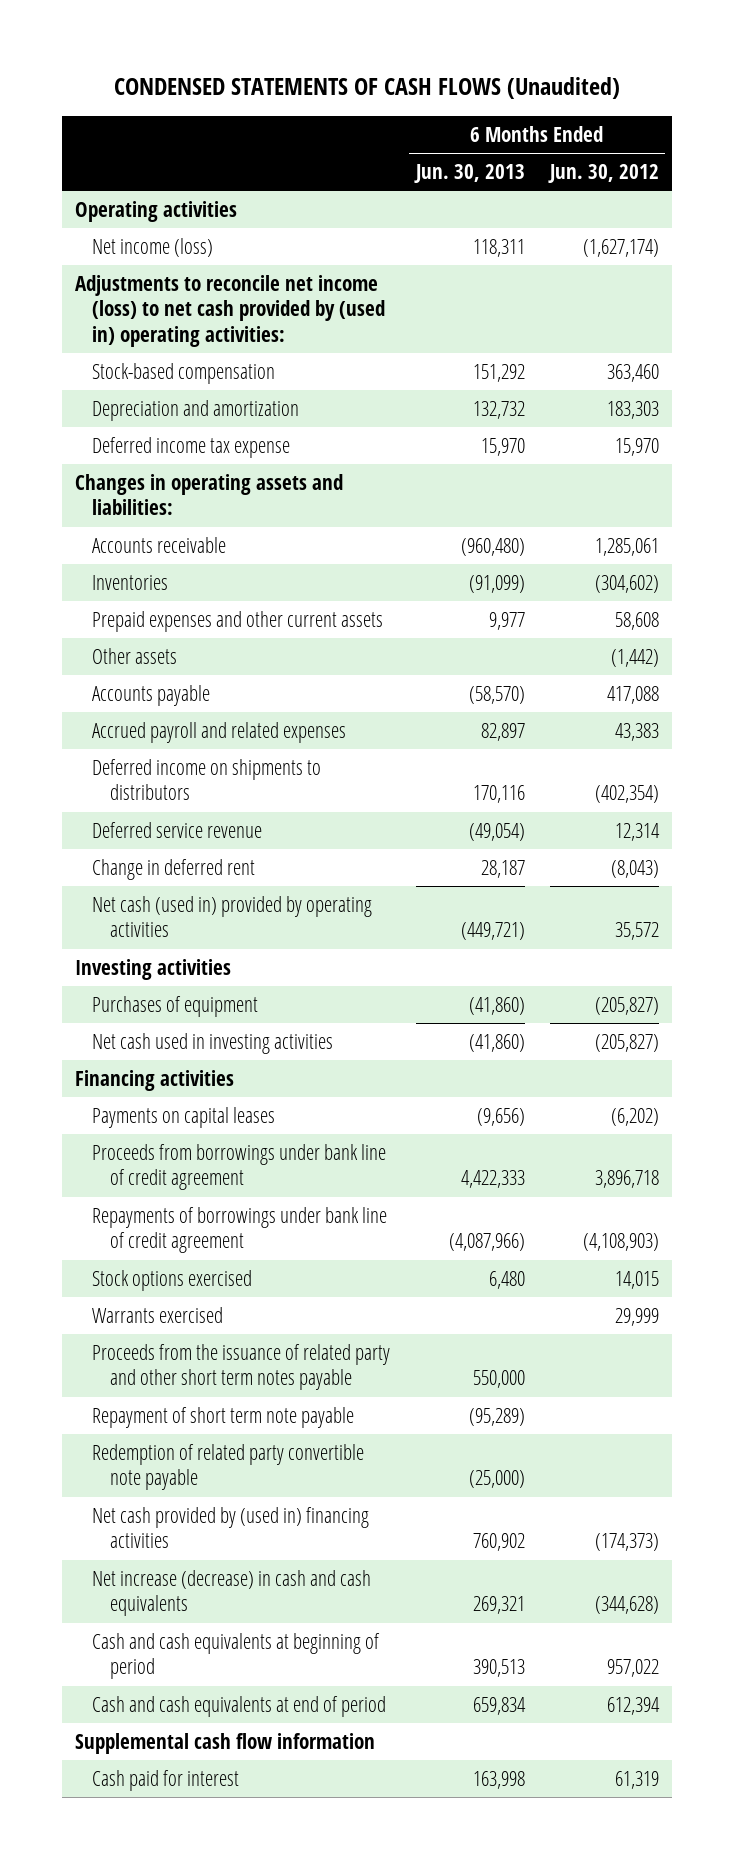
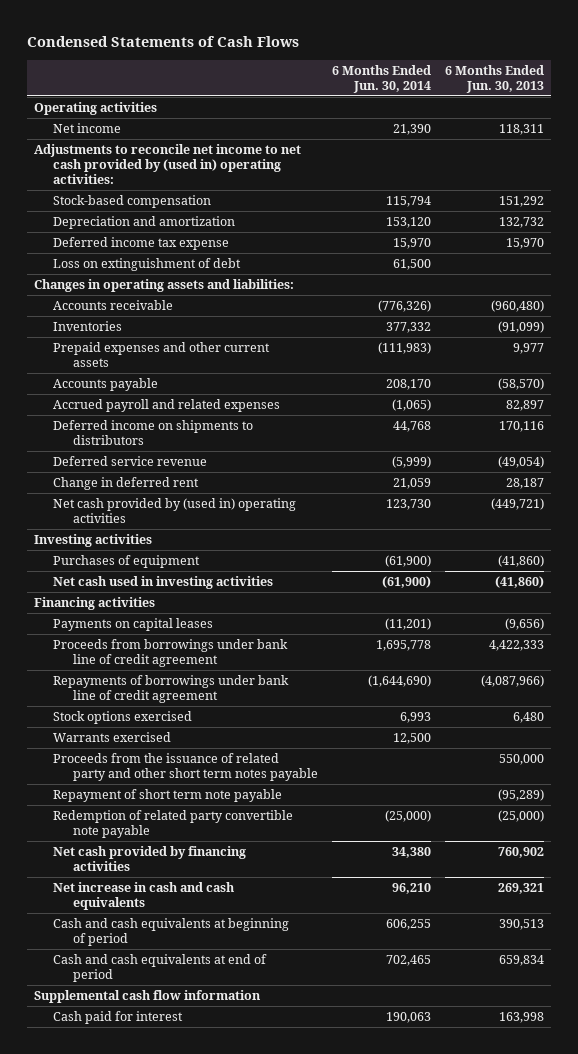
- CONDENSED STATEMENTS OF CASH FLOWS (Unaudited)
+ Condensed Statements of Cash Flows
- | 6 Months Ended Jun. 30, 2013 | 6 Months Ended Jun. 30, 2012
+ | 6 Months Ended Jun. 30, 2014 | 6 Months Ended Jun. 30, 2013
- Net income (loss) | 118,311 | (1,627,174)
- Adjustments to reconcile net income (loss) to net cash provided by (used in) operating activities:
+ Net income | 21,390 | 118,311
+ Adjustments to reconcile net income to net cash provided by (used in) operating activities:
+ Loss on extinguishment of debt | 61,500 |
- Other assets | | (1,442)
- Net cash (used in) provided by operating activities | (449,721) | 35,572
+ Net cash provided by (used in) operating activities | 123,730 | (449,721)
- Net cash provided by (used in) financing activities | 760,902 | (174,373)
- Net increase (decrease) in cash and cash equivalents | 269,321 | (344,628)
+ Net cash provided by financing activities | 34,380 | 760,902
+ Net increase in cash and cash equivalents | 96,210 | 269,321

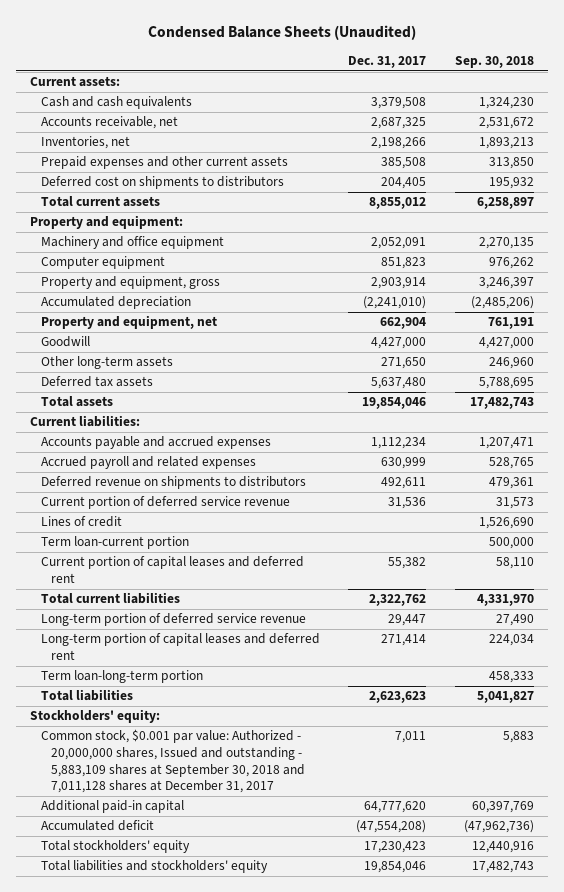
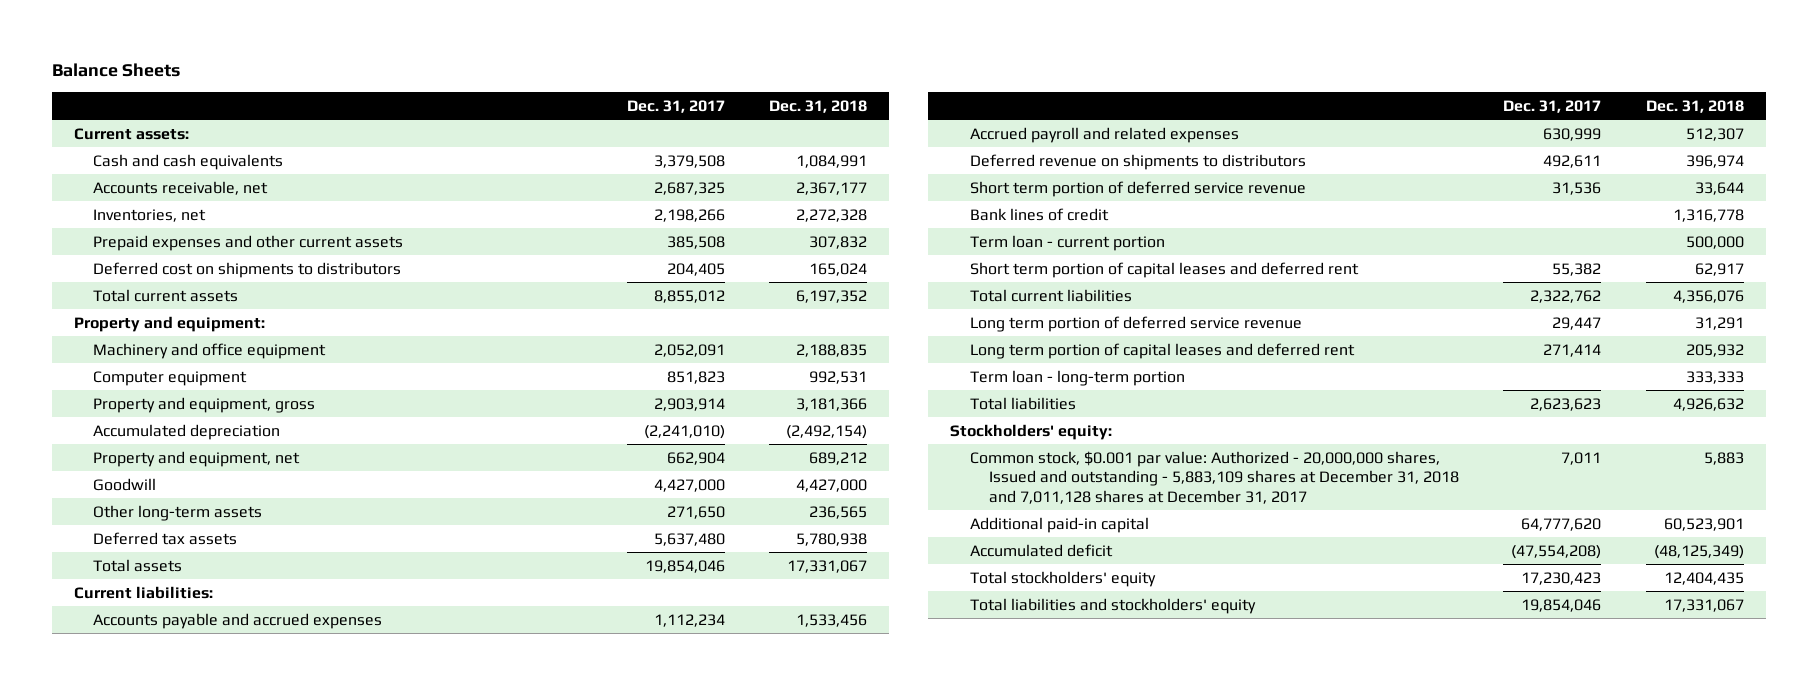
- Condensed Balance Sheets (Unaudited)
+ Balance Sheets
- | Dec. 31, 2017 | Sep. 30, 2018
+ | Dec. 31, 2017 | Dec. 31, 2018
- Current portion of deferred service revenue | 31,536 | 31,573
- Lines of credit | | 1,526,690
- Term loan-current portion | | 500,000
- Current portion of capital leases and deferred rent | 55,382 | 58,110
+ Short term portion of deferred service revenue | 31,536 | 33,644
+ Bank lines of credit | | 1,316,778
+ Term loan - current portion | | 500,000
+ Short term portion of capital leases and deferred rent | 55,382 | 62,917
- Long-term portion of deferred service revenue | 29,447 | 27,490
- Long-term portion of capital leases and deferred rent | 271,414 | 224,034
- Term loan-long-term portion | | 458,333
+ Long term portion of deferred service revenue | 29,447 | 31,291
+ Long term portion of capital leases and deferred rent | 271,414 | 205,932
+ Term loan - long-term portion | | 333,333
- Common stock, $0.001 par value: Authorized - 20,000,000 shares, Issued and outstanding - 5,883,109 shares at September 30, 2018 and 7,011,128 shares at December 31, 2017 | 7,011 | 5,883
+ Common stock, $0.001 par value: Authorized - 20,000,000 shares, Issued and outstanding - 5,883,109 shares at December 31, 2018 and 7,011,128 shares at December 31, 2017 | 7,011 | 5,883

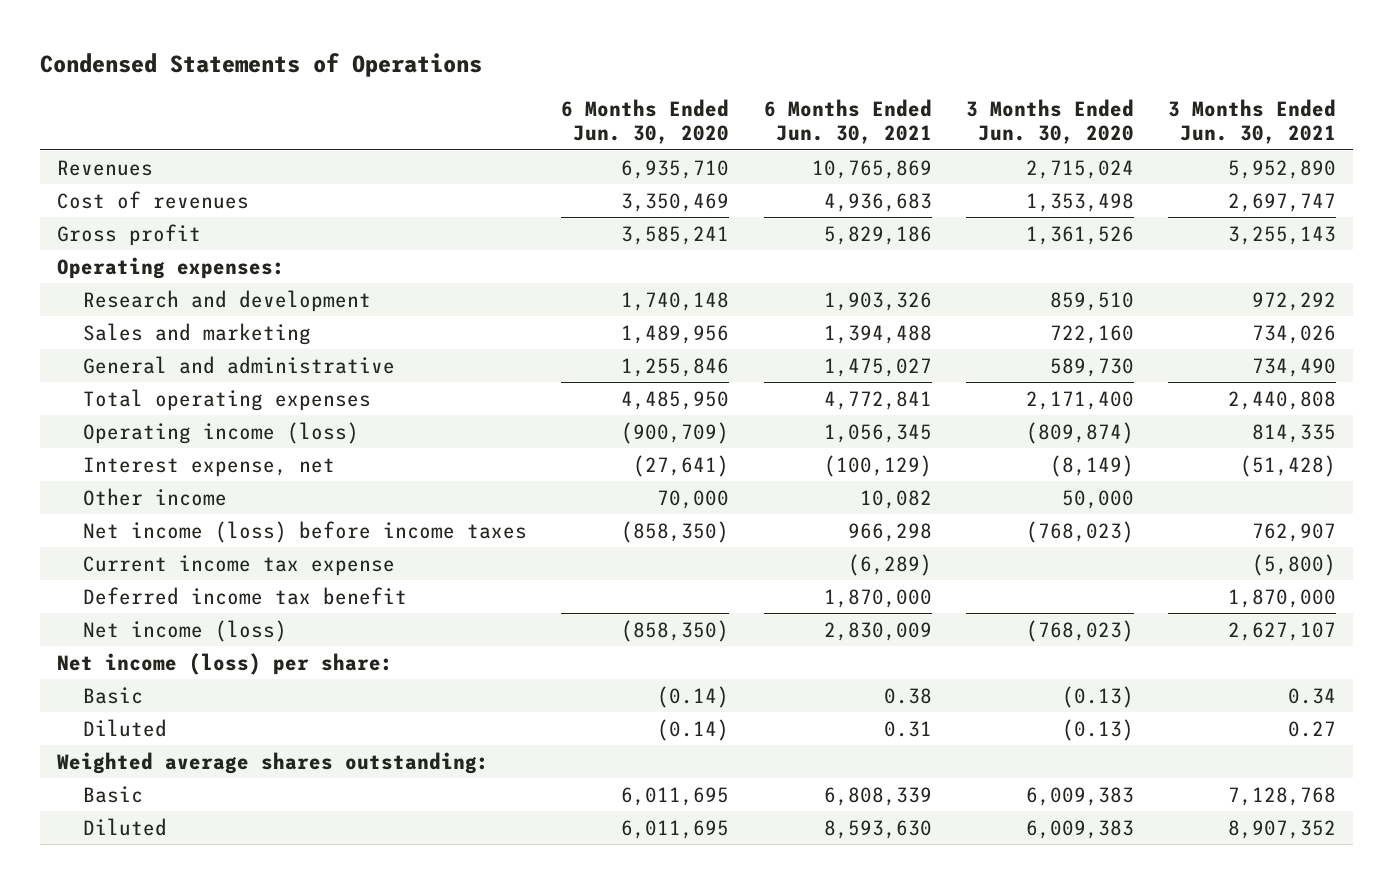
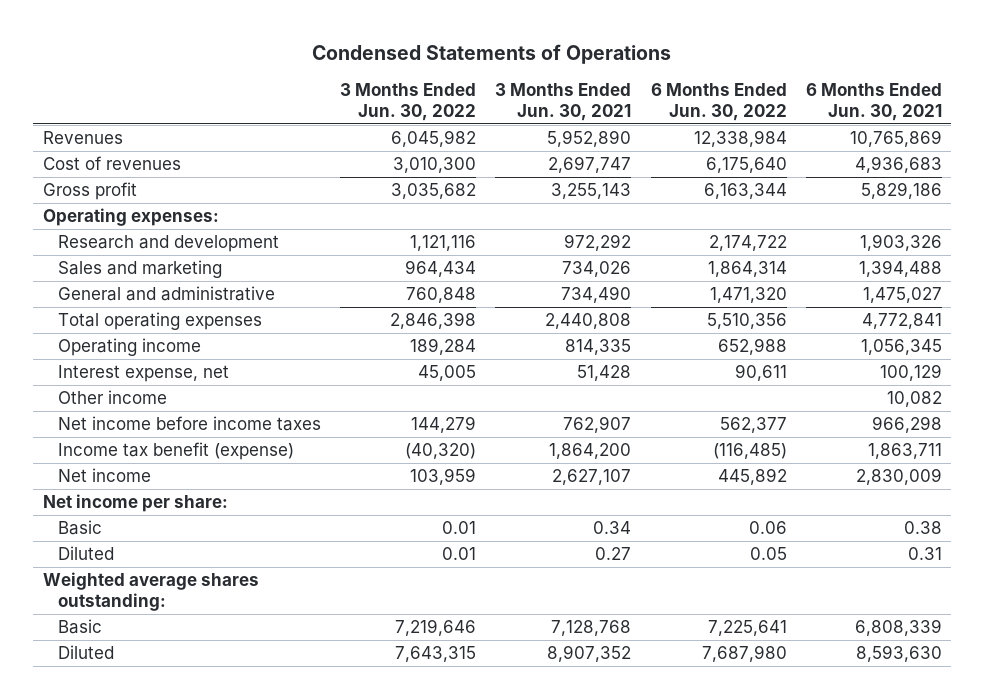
- | 6 Months Ended Jun. 30, 2020 | 6 Months Ended Jun. 30, 2021 | 3 Months Ended Jun. 30, 2020 | 3 Months Ended Jun. 30, 2021
+ | 3 Months Ended Jun. 30, 2022 | 3 Months Ended Jun. 30, 2021 | 6 Months Ended Jun. 30, 2022 | 6 Months Ended Jun. 30, 2021
- Operating income (loss) | (900,709) | 1,056,345 | (809,874) | 814,335
- Interest expense, net | (27,641) | (100,129) | (8,149) | (51,428)
+ Operating income | 189,284 | 814,335 | 652,988 | 1,056,345
+ Interest expense, net | 45,005 | 51,428 | 90,611 | 100,129
- Net income (loss) before income taxes | (858,350) | 966,298 | (768,023) | 762,907
- Current income tax expense | | (6,289) | | (5,800)
- Deferred income tax benefit | | 1,870,000 | | 1,870,000
- Net income (loss) | (858,350) | 2,830,009 | (768,023) | 2,627,107
- Net income (loss) per share:
+ Net income before income taxes | 144,279 | 762,907 | 562,377 | 966,298
+ Income tax benefit (expense) | (40,320) | 1,864,200 | (116,485) | 1,863,711
+ Net income | 103,959 | 2,627,107 | 445,892 | 2,830,009
+ Net income per share:

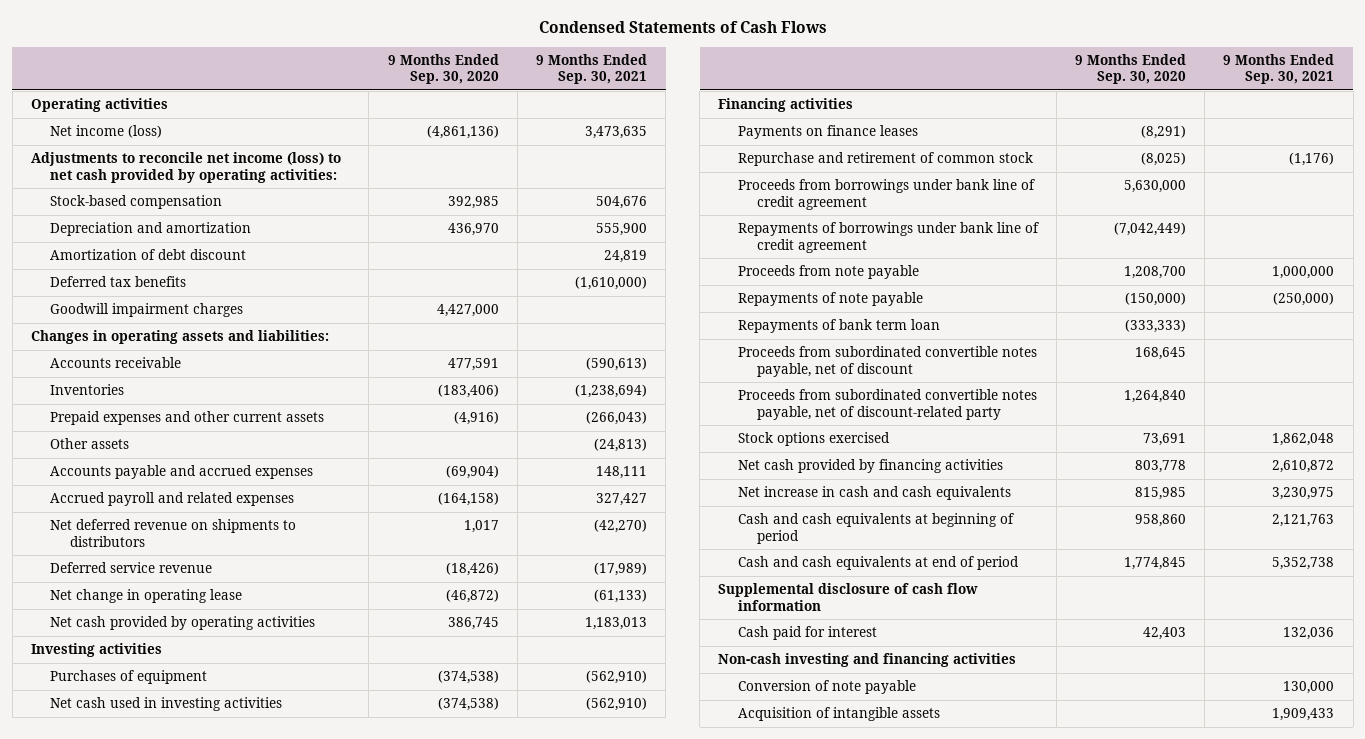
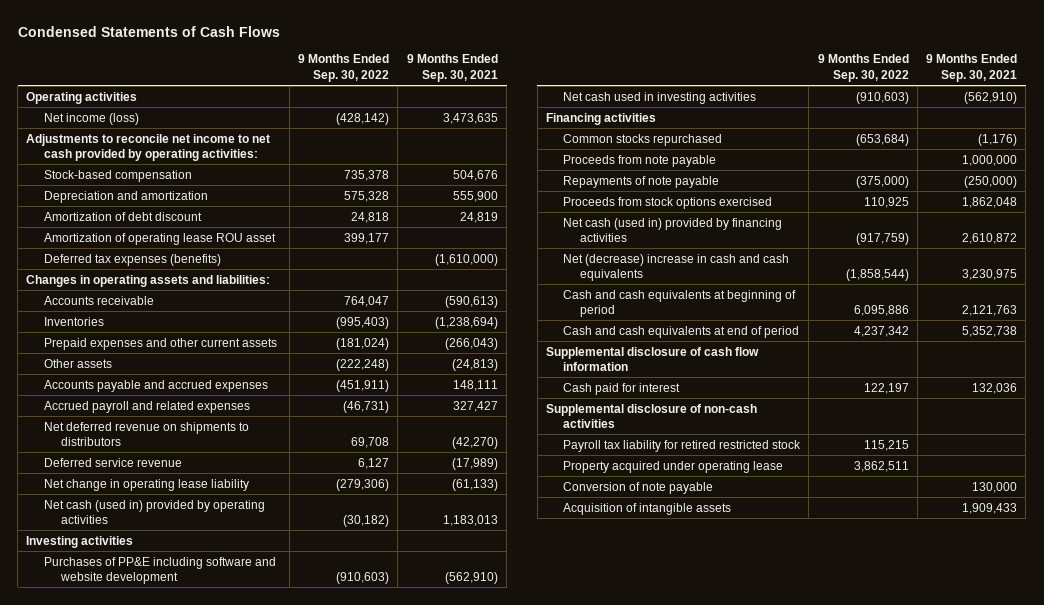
- | 9 Months Ended Sep. 30, 2020 | 9 Months Ended Sep. 30, 2021
+ | 9 Months Ended Sep. 30, 2022 | 9 Months Ended Sep. 30, 2021
- Adjustments to reconcile net income (loss) to net cash provided by operating activities:
+ Adjustments to reconcile net income to net cash provided by operating activities:
- Deferred tax benefits | | (1,610,000)
- Goodwill impairment charges | 4,427,000 |
+ Amortization of operating lease ROU asset | 399,177 |
+ Deferred tax expenses (benefits) | | (1,610,000)
- Net change in operating lease | (46,872) | (61,133)
- Net cash provided by operating activities | 386,745 | 1,183,013
+ Net change in operating lease liability | (279,306) | (61,133)
+ Net cash (used in) provided by operating activities | (30,182) | 1,183,013
- Purchases of equipment | (374,538) | (562,910)
+ Purchases of PP&E including software and website development | (910,603) | (562,910)
- Payments on finance leases | (8,291) |
- Repurchase and retirement of common stock | (8,025) | (1,176)
- Proceeds from borrowings under bank line of credit agreement | 5,630,000 |
- Repayments of borrowings under bank line of credit agreement | (7,042,449) |
+ Common stocks repurchased | (653,684) | (1,176)
- Repayments of bank term loan | (333,333) |
- Proceeds from subordinated convertible notes payable, net of discount | 168,645 |
- Proceeds from subordinated convertible notes payable, net of discount-related party | 1,264,840 |
- Stock options exercised | 73,691 | 1,862,048
- Net cash provided by financing activities | 803,778 | 2,610,872
- Net increase in cash and cash equivalents | 815,985 | 3,230,975
+ Proceeds from stock options exercised | 110,925 | 1,862,048
+ Net cash (used in) provided by financing activities | (917,759) | 2,610,872
+ Net (decrease) increase in cash and cash equivalents | (1,858,544) | 3,230,975
- Non-cash investing and financing activities
+ Supplemental disclosure of non-cash activities
+ Payroll tax liability for retired restricted stock | 115,215 |
+ Property acquired under operating lease | 3,862,511 |

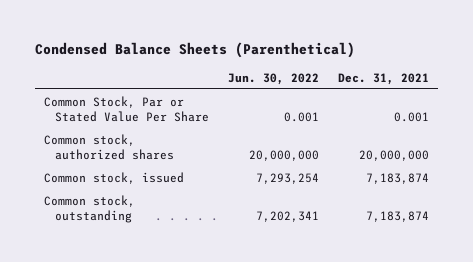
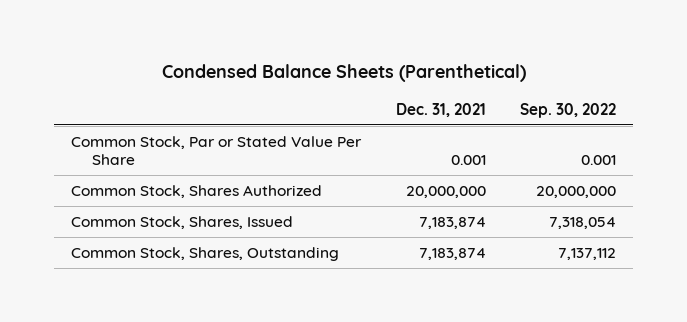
- | Jun. 30, 2022 | Dec. 31, 2021
+ | Dec. 31, 2021 | Sep. 30, 2022
- Common stock, authorized shares | 20,000,000 | 20,000,000
- Common stock, issued | 7,293,254 | 7,183,874
- Common stock, outstanding | 7,202,341 | 7,183,874
+ Common Stock, Shares Authorized | 20,000,000 | 20,000,000
+ Common Stock, Shares, Issued | 7,183,874 | 7,318,054
+ Common Stock, Shares, Outstanding | 7,183,874 | 7,137,112

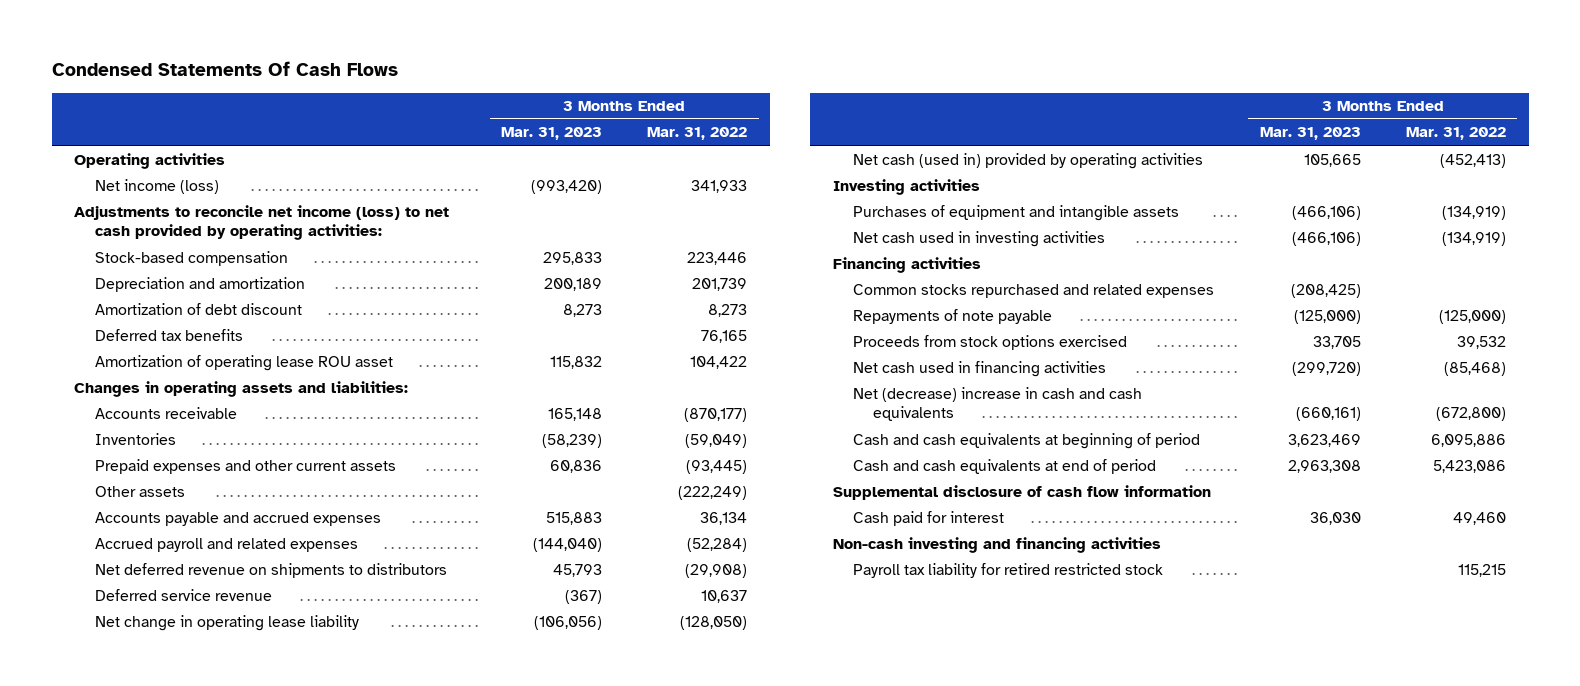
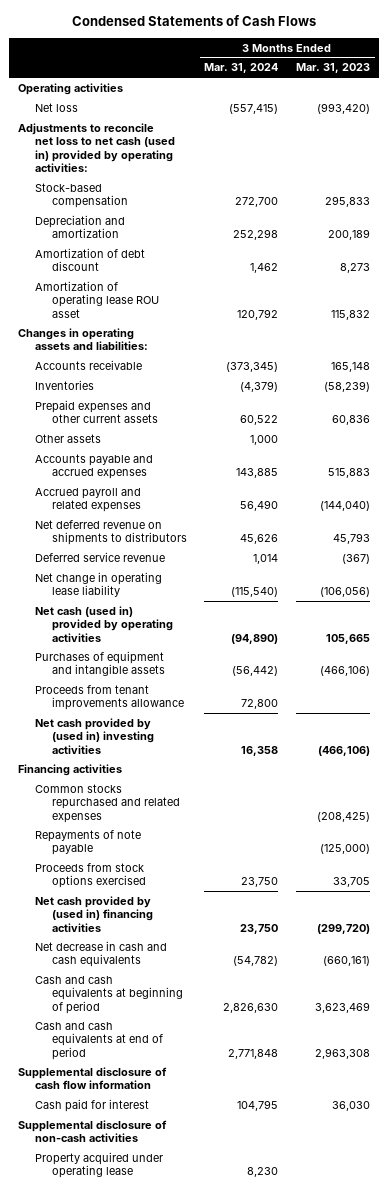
- Condensed Statements Of Cash Flows
+ Condensed Statements of Cash Flows
- | 3 Months Ended Mar. 31, 2023 | 3 Months Ended Mar. 31, 2022
+ | 3 Months Ended Mar. 31, 2024 | 3 Months Ended Mar. 31, 2023
- Net income (loss) | (993,420) | 341,933
- Adjustments to reconcile net income (loss) to net cash provided by operating activities:
+ Net loss | (557,415) | (993,420)
+ Adjustments to reconcile net loss to net cash (used in) provided by operating activities:
- Deferred tax benefits | | 76,165
- Investing activities
- Net cash used in investing activities | (466,106) | (134,919)
+ Proceeds from tenant improvements allowance | 72,800 |
+ Net cash provided by (used in) investing activities | 16,358 | (466,106)
- Net cash used in financing activities | (299,720) | (85,468)
- Net (decrease) increase in cash and cash equivalents | (660,161) | (672,800)
+ Net cash provided by (used in) financing activities | 23,750 | (299,720)
+ Net decrease in cash and cash equivalents | (54,782) | (660,161)
- Non-cash investing and financing activities
- Payroll tax liability for retired restricted stock | | 115,215
+ Supplemental disclosure of non-cash activities
+ Property acquired under operating lease | 8,230 |

